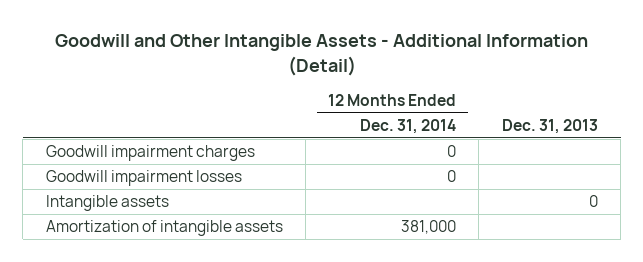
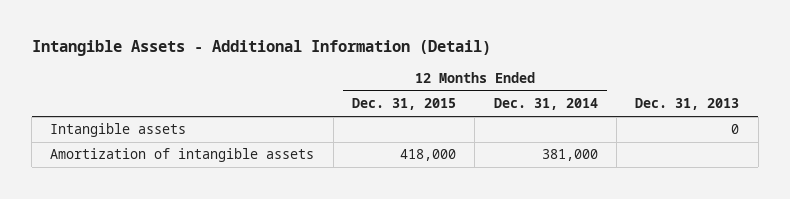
- Goodwill and Other Intangible Assets - Additional Information (Detail)
+ Intangible Assets - Additional Information (Detail)
- | 12 Months Ended Dec. 31, 2014 | Dec. 31, 2013
+ | 12 Months Ended Dec. 31, 2015 | 12 Months Ended Dec. 31, 2014 | Dec. 31, 2013
- Goodwill impairment charges | 0 |
- Goodwill impairment losses | 0 |

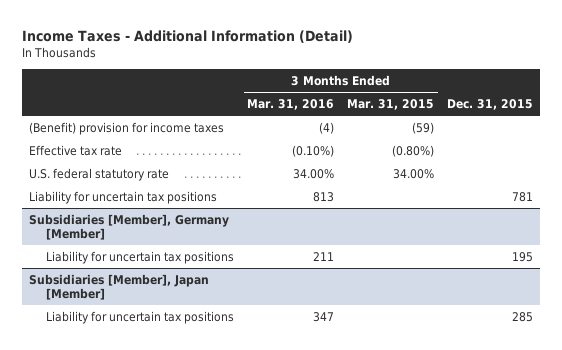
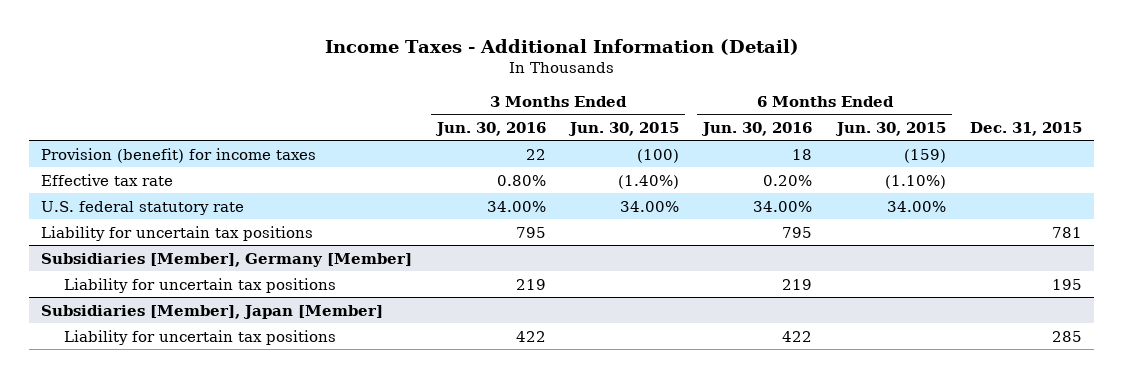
- | 3 Months Ended Mar. 31, 2016 | 3 Months Ended Mar. 31, 2015 | Dec. 31, 2015
+ | 3 Months Ended Jun. 30, 2016 | 3 Months Ended Jun. 30, 2015 | 6 Months Ended Jun. 30, 2016 | 6 Months Ended Jun. 30, 2015 | Dec. 31, 2015
- (Benefit) provision for income taxes | (4) | (59) |
+ Provision (benefit) for income taxes | 22 | (100) | 18 | (159) |

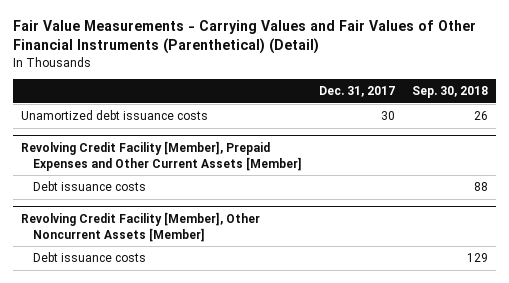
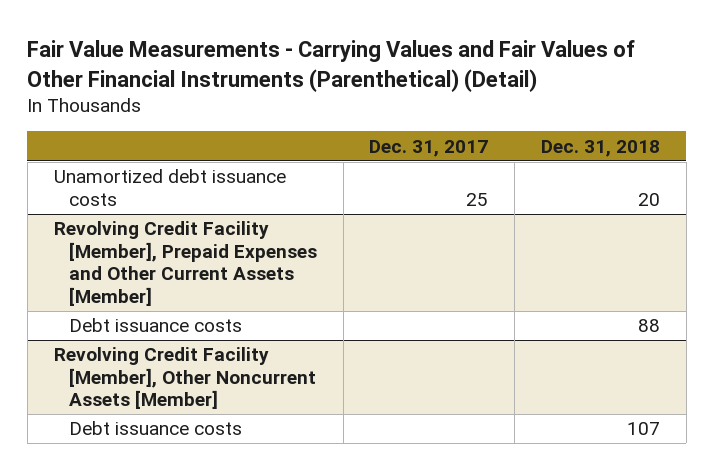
- | Dec. 31, 2017 | Sep. 30, 2018
+ | Dec. 31, 2017 | Dec. 31, 2018
- Unamortized debt issuance costs | 30 | 26
+ Unamortized debt issuance costs | 25 | 20

